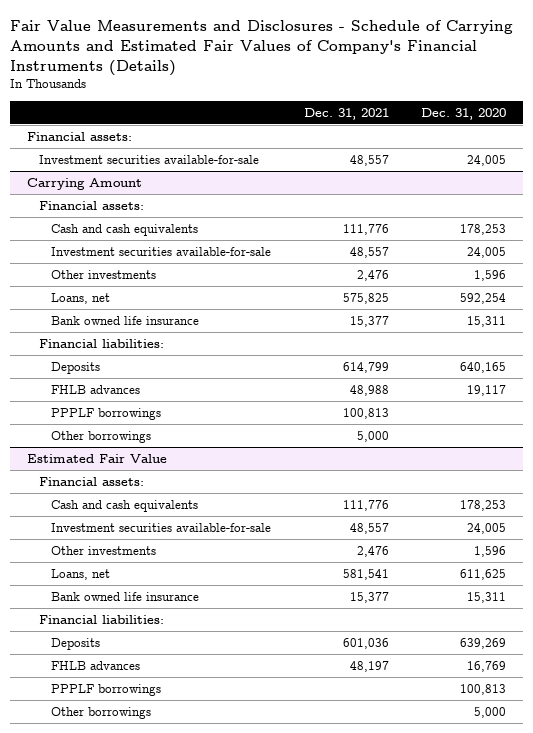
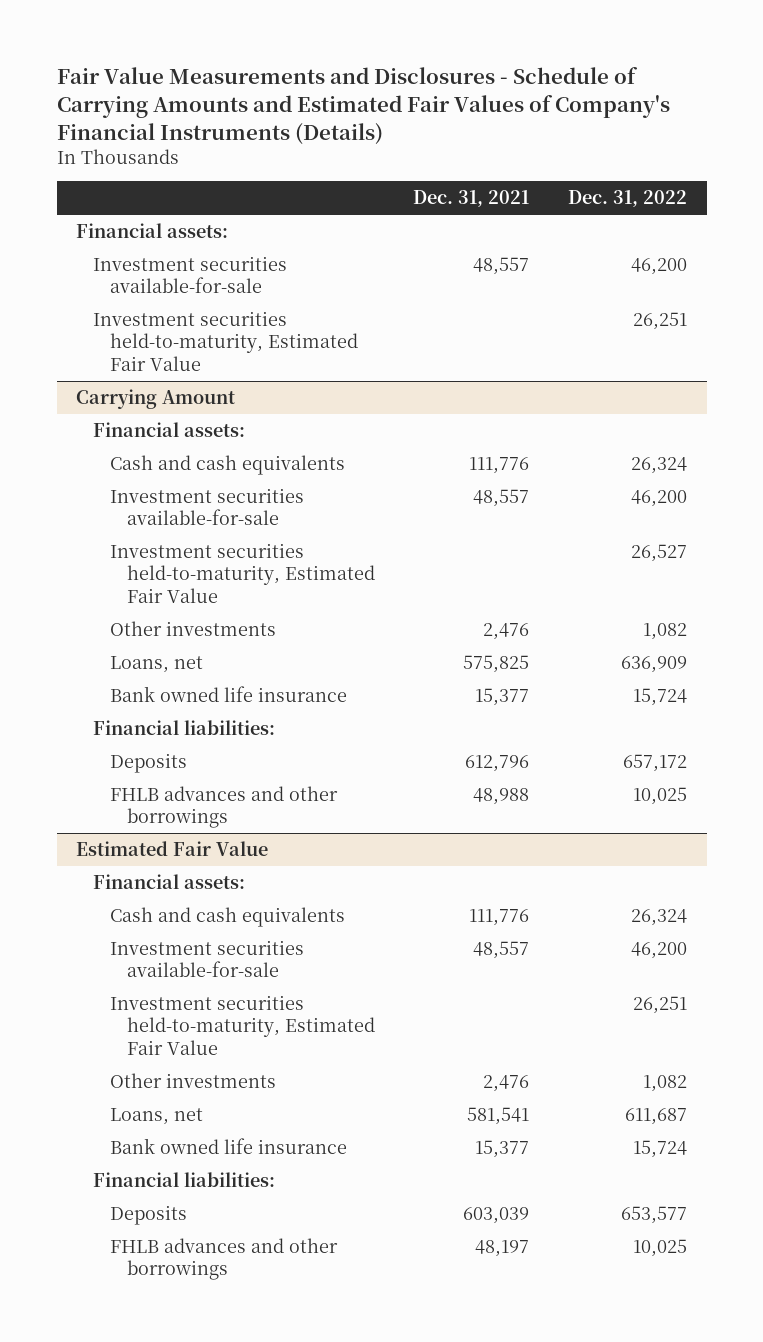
- | Dec. 31, 2021 | Dec. 31, 2020
+ | Dec. 31, 2021 | Dec. 31, 2022
+ Investment securities held-to-maturity, Estimated Fair Value | | 26,251
@ Carrying Amount
+ Investment securities held-to-maturity, Estimated Fair Value | | 26,527
- Deposits | 614,799 | 640,165
- FHLB advances | 48,988 | 19,117
- PPPLF borrowings | 100,813 |
- Other borrowings | 5,000 |
+ Deposits | 612,796 | 657,172
+ FHLB advances and other borrowings | 48,988 | 10,025
@ Estimated Fair Value
+ Investment securities held-to-maturity, Estimated Fair Value | | 26,251
- Deposits | 601,036 | 639,269
- FHLB advances | 48,197 | 16,769
- PPPLF borrowings | | 100,813
- Other borrowings | | 5,000
+ Deposits | 603,039 | 653,577
+ FHLB advances and other borrowings | 48,197 | 10,025

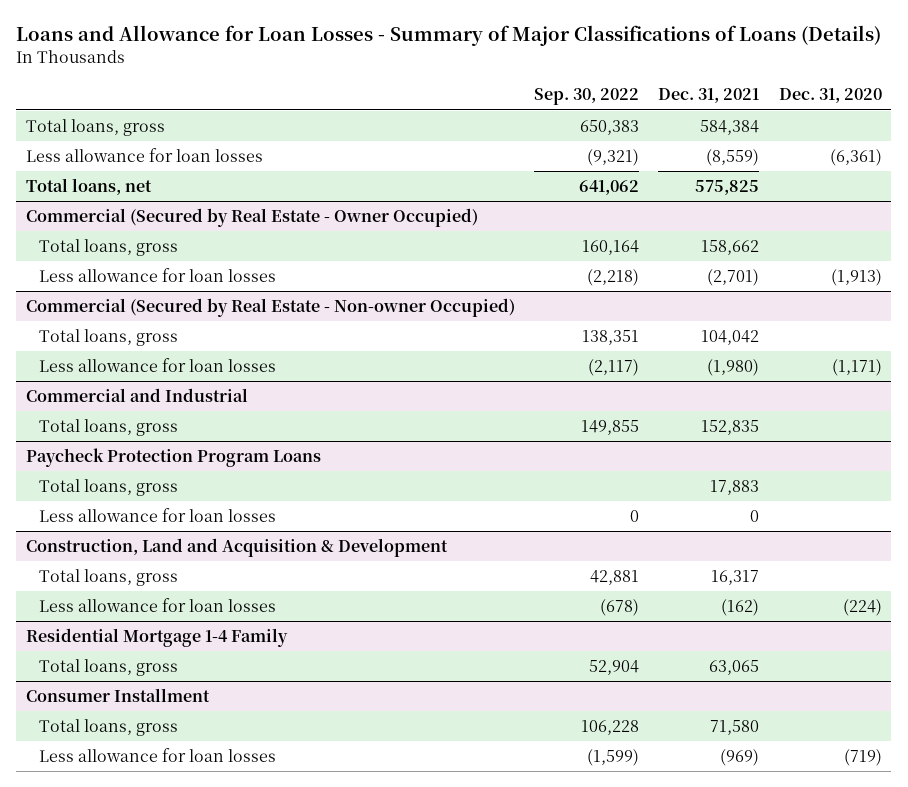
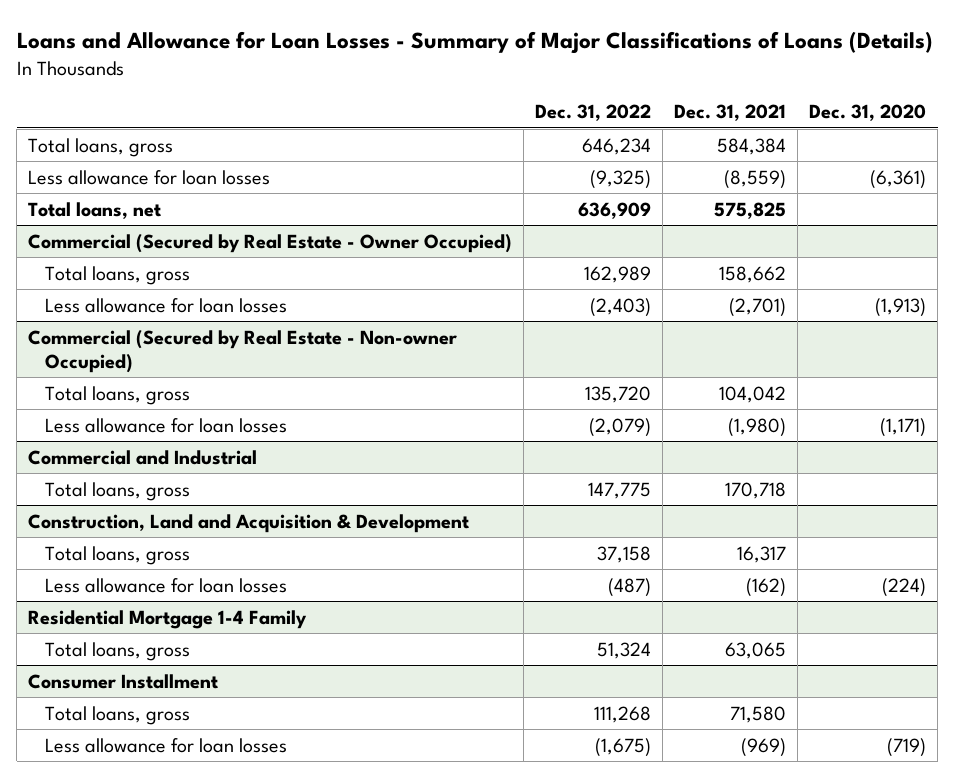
- | Sep. 30, 2022 | Dec. 31, 2021 | Dec. 31, 2020
+ | Dec. 31, 2022 | Dec. 31, 2021 | Dec. 31, 2020
@ Commercial and Industrial
- Total loans, gross | 149,855 | 152,835 |
- Paycheck Protection Program Loans
- Total loans, gross | | 17,883 |
- Less allowance for loan losses | 0 | 0 |
@ Commercial and Industrial
+ Total loans, gross | 147,775 | 170,718 |

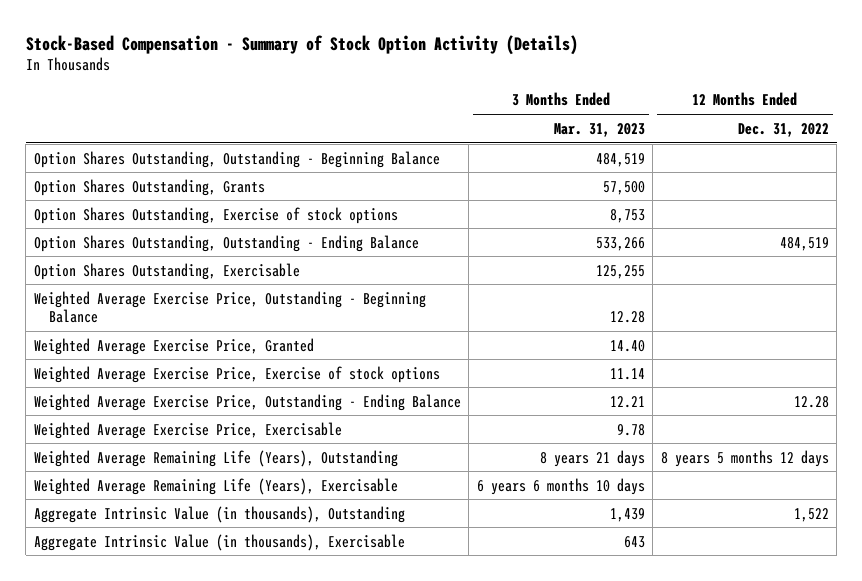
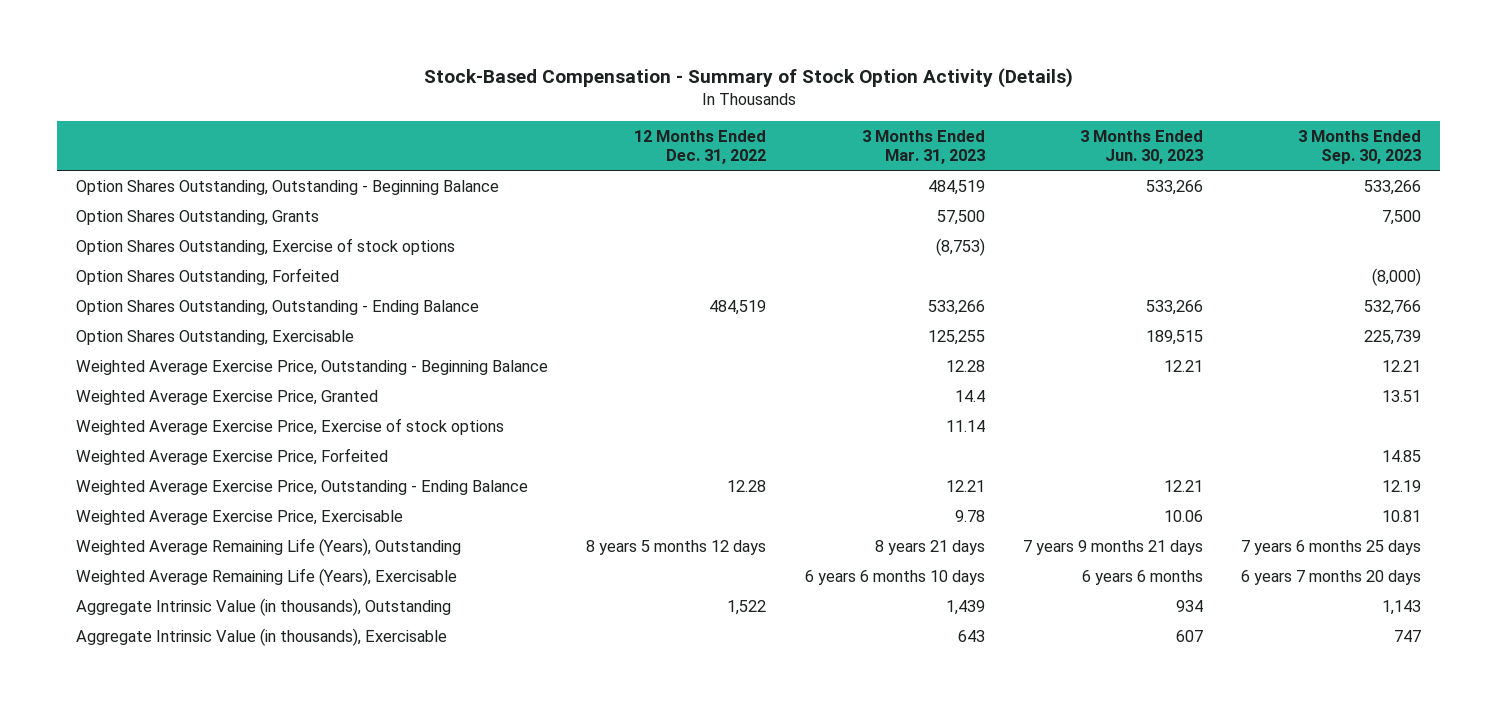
- | 3 Months Ended Mar. 31, 2023 | 12 Months Ended Dec. 31, 2022
+ | 12 Months Ended Dec. 31, 2022 | 3 Months Ended Mar. 31, 2023 | 3 Months Ended Jun. 30, 2023 | 3 Months Ended Sep. 30, 2023
- Option Shares Outstanding, Exercise of stock options | 8,753 |
+ Option Shares Outstanding, Exercise of stock options | | (8,753) | |
+ Option Shares Outstanding, Forfeited | | | | (8,000)
- Weighted Average Exercise Price, Granted | 14.40 |
+ Weighted Average Exercise Price, Granted | | 14.4 | | 13.51
+ Weighted Average Exercise Price, Forfeited | | | | 14.85

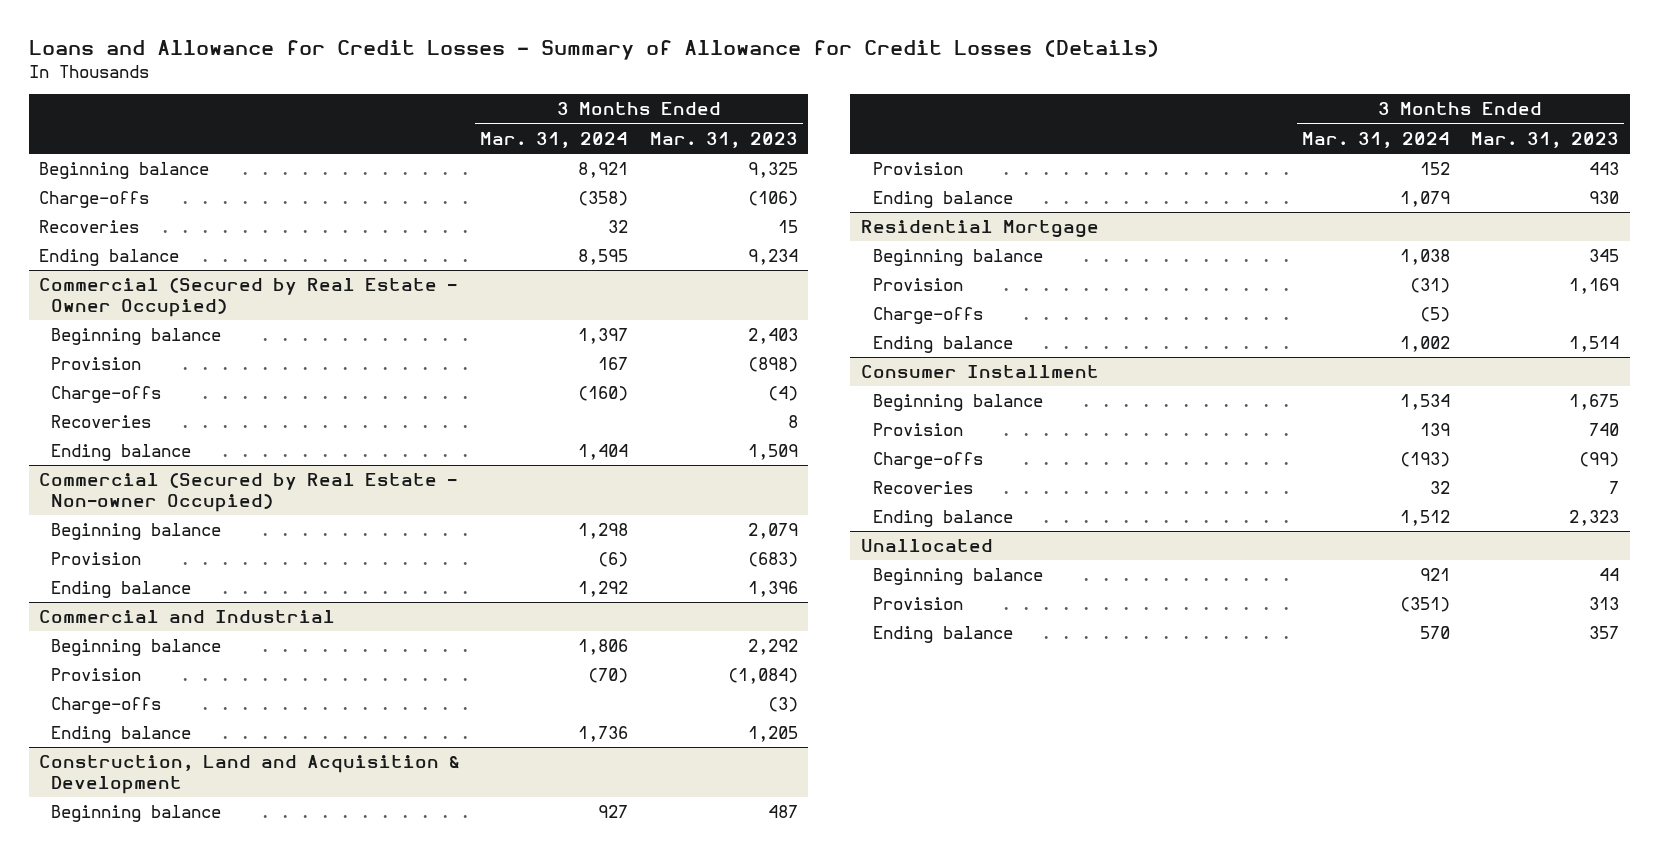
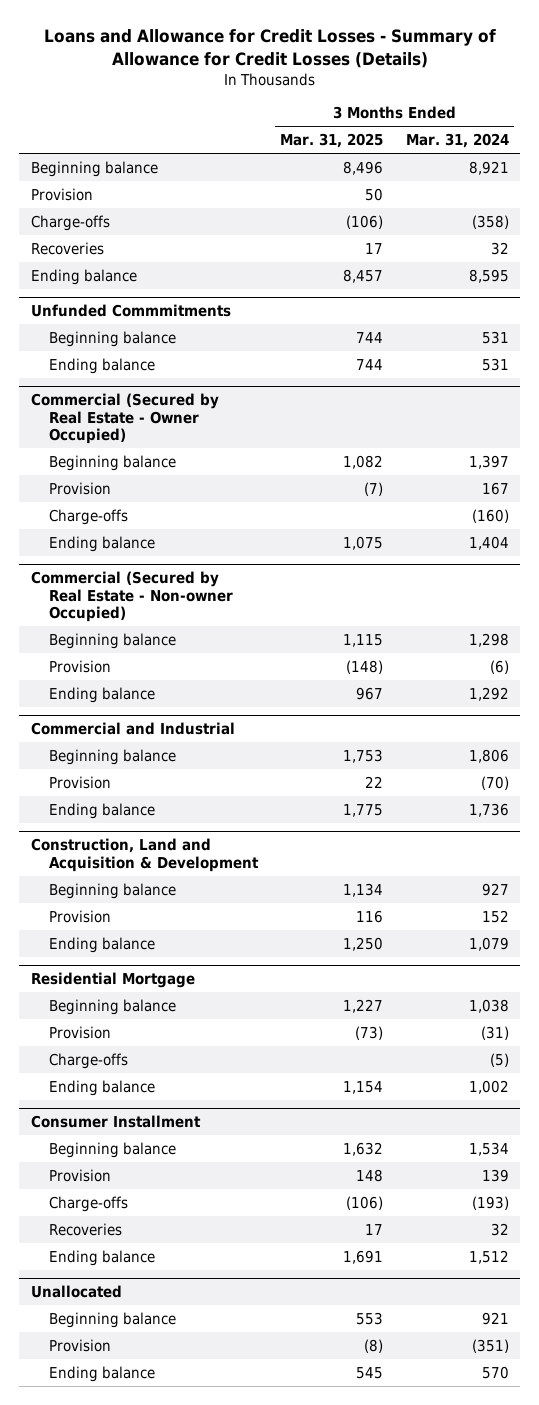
- | 3 Months Ended Mar. 31, 2024 | 3 Months Ended Mar. 31, 2023
+ | 3 Months Ended Mar. 31, 2025 | 3 Months Ended Mar. 31, 2024
+ Provision | 50 |
+ Unfunded Commmitments
+ Beginning balance | 744 | 531
+ Ending balance | 744 | 531
@ Commercial (Secured by Real Estate - Owner Occupied)
- Recoveries | | 8
@ Commercial and Industrial
- Charge-offs | | (3)

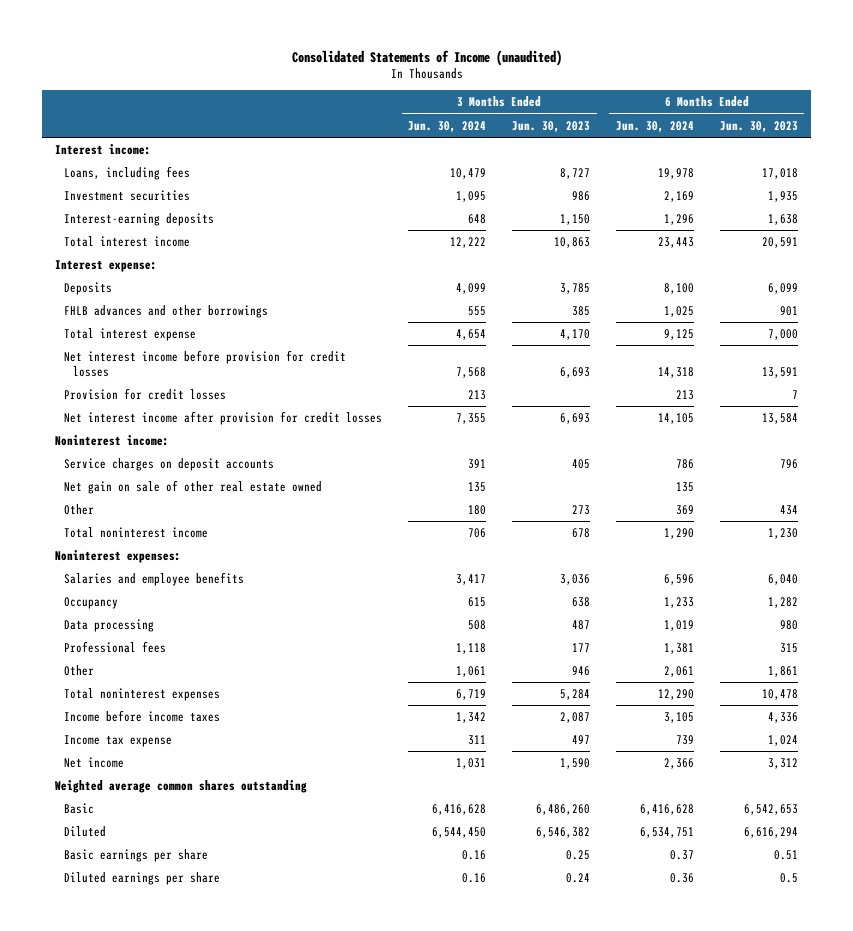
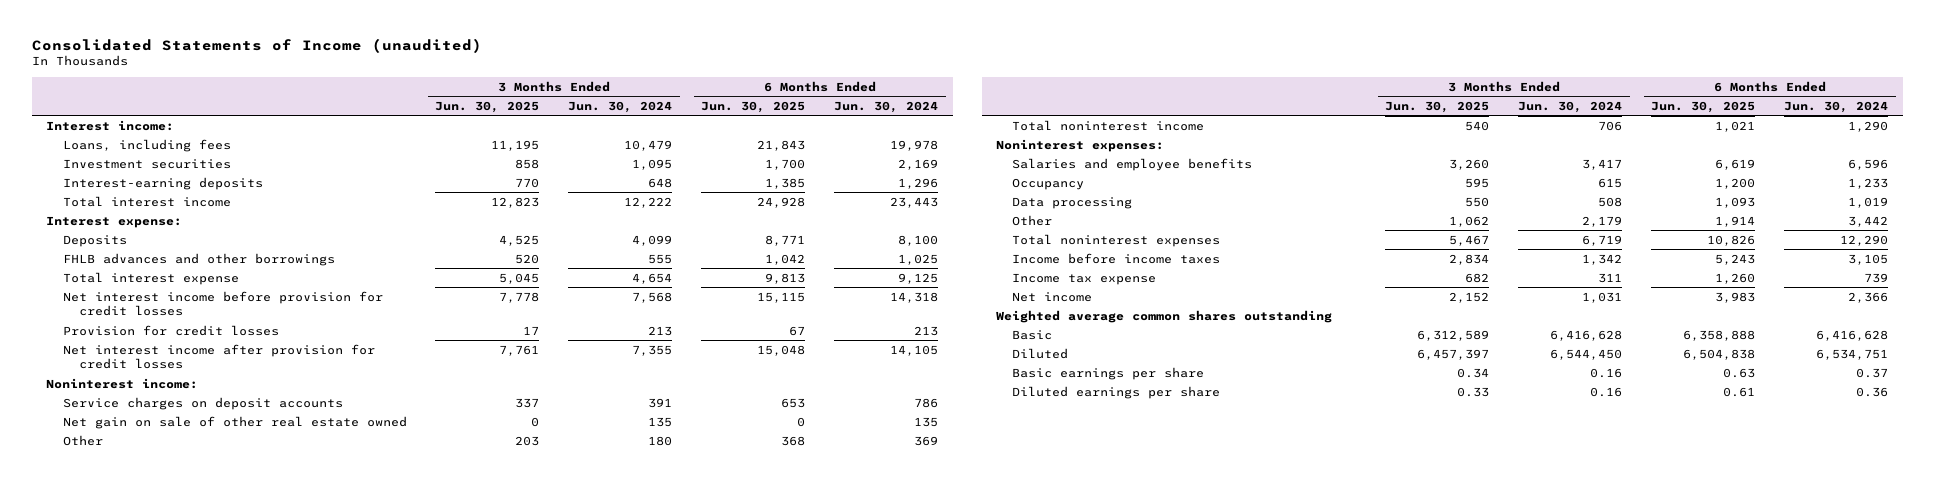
- | 3 Months Ended Jun. 30, 2024 | 3 Months Ended Jun. 30, 2023 | 6 Months Ended Jun. 30, 2024 | 6 Months Ended Jun. 30, 2023
+ | 3 Months Ended Jun. 30, 2025 | 3 Months Ended Jun. 30, 2024 | 6 Months Ended Jun. 30, 2025 | 6 Months Ended Jun. 30, 2024
- Professional fees | 1,118 | 177 | 1,381 | 315
- Other | 1,061 | 946 | 2,061 | 1,861
+ Other | 1,062 | 2,179 | 1,914 | 3,442

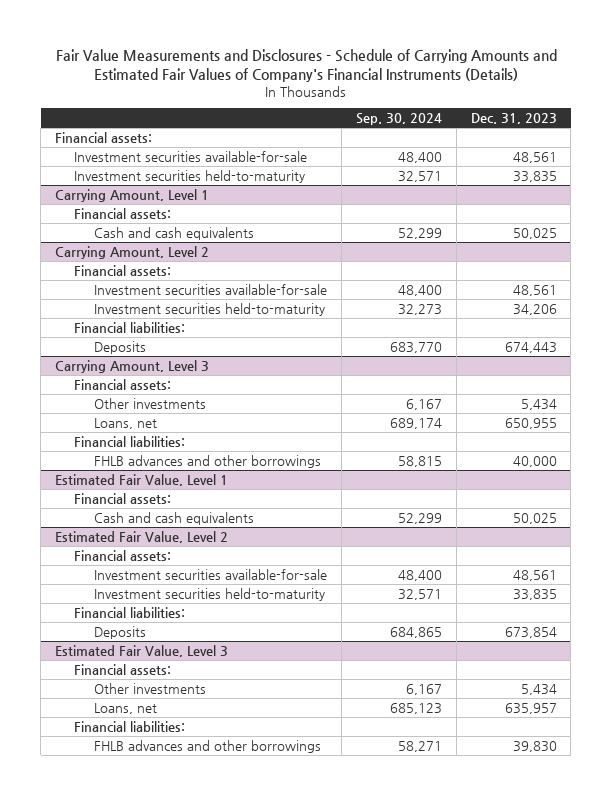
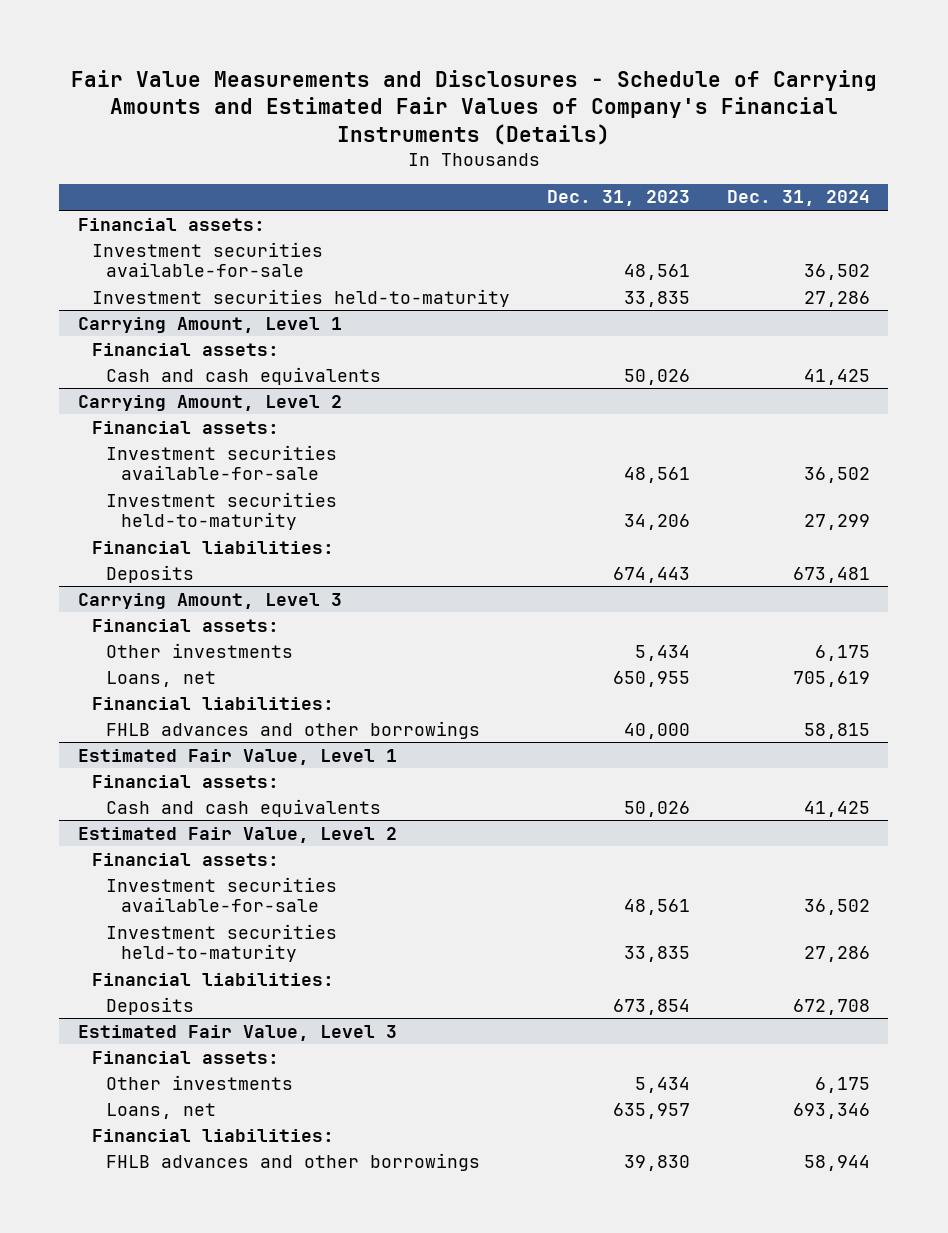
- | Sep. 30, 2024 | Dec. 31, 2023
+ | Dec. 31, 2023 | Dec. 31, 2024
@ Carrying Amount, Level 1
- Cash and cash equivalents | 52,299 | 50,025
+ Cash and cash equivalents | 50,026 | 41,425
@ Estimated Fair Value, Level 1
- Cash and cash equivalents | 52,299 | 50,025
+ Cash and cash equivalents | 50,026 | 41,425

